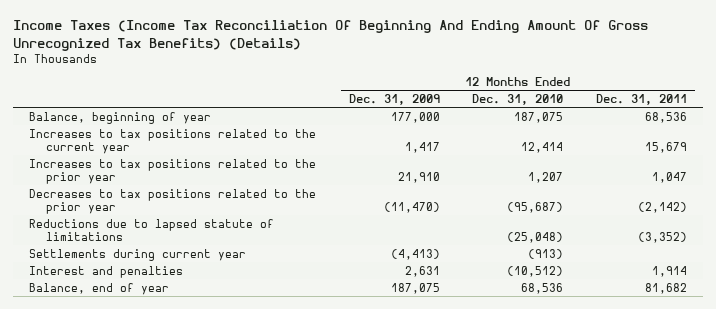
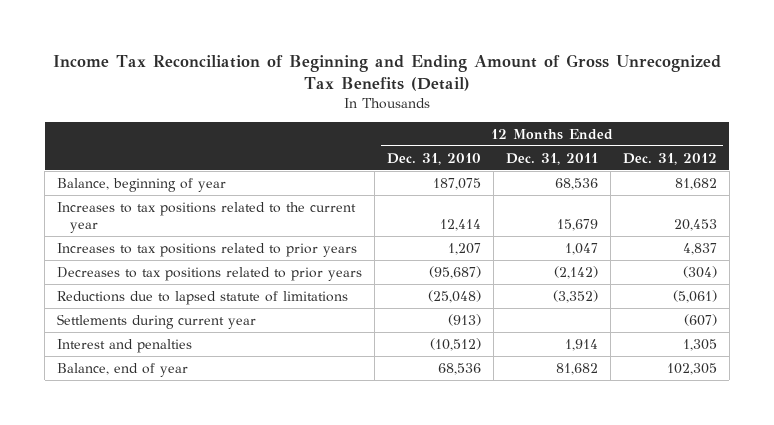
- Income Taxes (Income Tax Reconciliation Of Beginning And Ending Amount Of Gross Unrecognized Tax Benefits) (Details)
+ Income Tax Reconciliation of Beginning and Ending Amount of Gross Unrecognized Tax Benefits (Detail)
- | 12 Months Ended Dec. 31, 2009 | 12 Months Ended Dec. 31, 2010 | 12 Months Ended Dec. 31, 2011
+ | 12 Months Ended Dec. 31, 2010 | 12 Months Ended Dec. 31, 2011 | 12 Months Ended Dec. 31, 2012
- Increases to tax positions related to the prior year | 21,910 | 1,207 | 1,047
- Decreases to tax positions related to the prior year | (11,470) | (95,687) | (2,142)
+ Increases to tax positions related to prior years | 1,207 | 1,047 | 4,837
+ Decreases to tax positions related to prior years | (95,687) | (2,142) | (304)

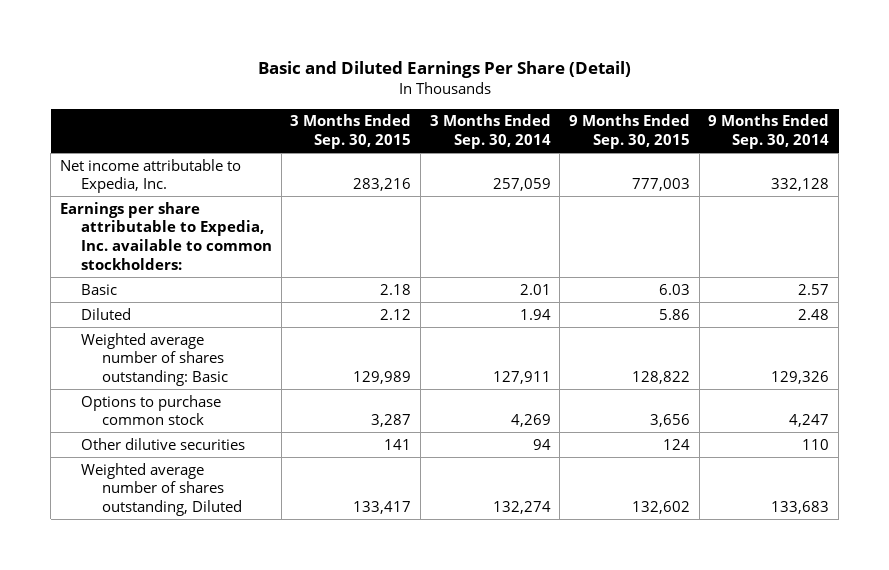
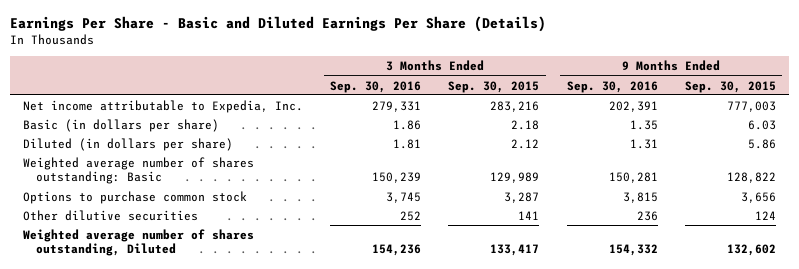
- Basic and Diluted Earnings Per Share (Detail)
+ Earnings Per Share - Basic and Diluted Earnings Per Share (Details)
- | 3 Months Ended Sep. 30, 2015 | 3 Months Ended Sep. 30, 2014 | 9 Months Ended Sep. 30, 2015 | 9 Months Ended Sep. 30, 2014
+ | 3 Months Ended Sep. 30, 2016 | 3 Months Ended Sep. 30, 2015 | 9 Months Ended Sep. 30, 2016 | 9 Months Ended Sep. 30, 2015
- Earnings per share attributable to Expedia, Inc. available to common stockholders:
- Basic | 2.18 | 2.01 | 6.03 | 2.57
- Diluted | 2.12 | 1.94 | 5.86 | 2.48
+ Basic (in dollars per share) | 1.86 | 2.18 | 1.35 | 6.03
+ Diluted (in dollars per share) | 1.81 | 2.12 | 1.31 | 5.86

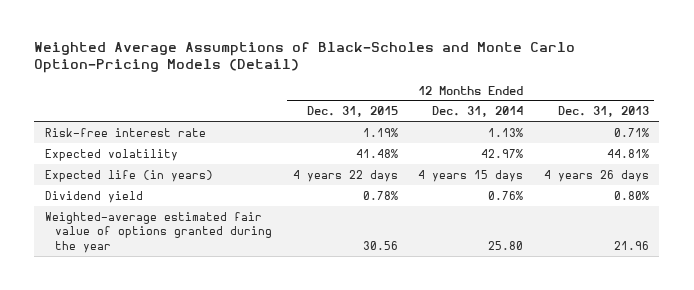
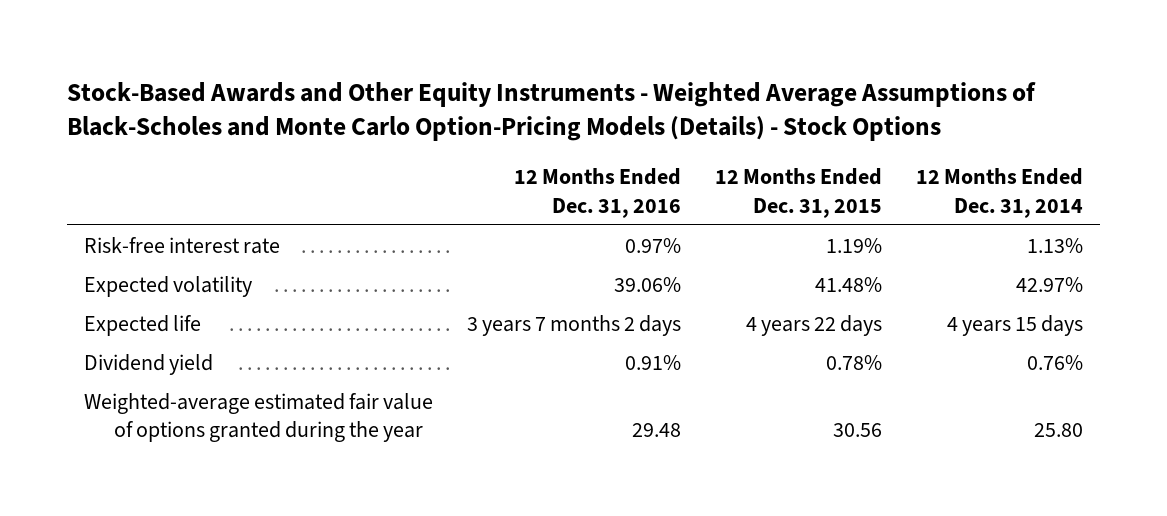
- Weighted Average Assumptions of Black-Scholes and Monte Carlo Option-Pricing Models (Detail)
+ Stock-Based Awards and Other Equity Instruments - Weighted Average Assumptions of Black-Scholes and Monte Carlo Option-Pricing Models (Details) - Stock Options
- | 12 Months Ended Dec. 31, 2015 | 12 Months Ended Dec. 31, 2014 | 12 Months Ended Dec. 31, 2013
+ | 12 Months Ended Dec. 31, 2016 | 12 Months Ended Dec. 31, 2015 | 12 Months Ended Dec. 31, 2014
- Expected life (in years) | 4 years 22 days | 4 years 15 days | 4 years 26 days
+ Expected life | 3 years 7 months 2 days | 4 years 22 days | 4 years 15 days

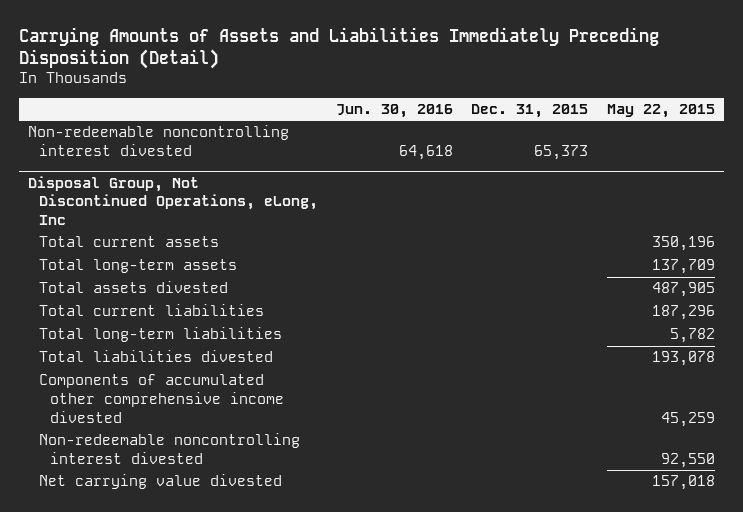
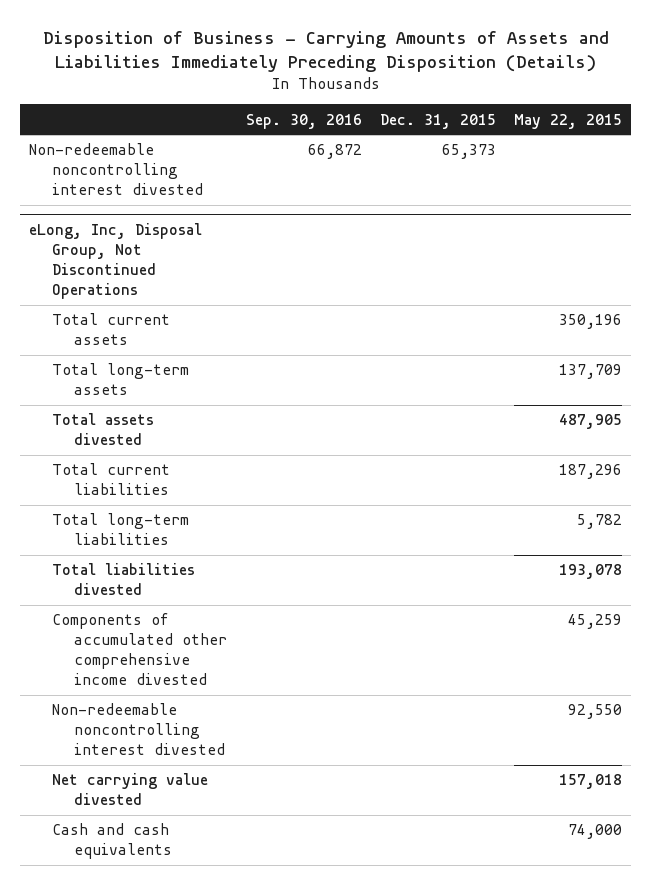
- Carrying Amounts of Assets and Liabilities Immediately Preceding Disposition (Detail)
+ Disposition of Business - Carrying Amounts of Assets and Liabilities Immediately Preceding Disposition (Details)
- | Jun. 30, 2016 | Dec. 31, 2015 | May 22, 2015
+ | Sep. 30, 2016 | Dec. 31, 2015 | May 22, 2015
- Disposal Group, Not Discontinued Operations, eLong, Inc
+ eLong, Inc, Disposal Group, Not Discontinued Operations
+ Cash and cash equivalents | | | 74,000

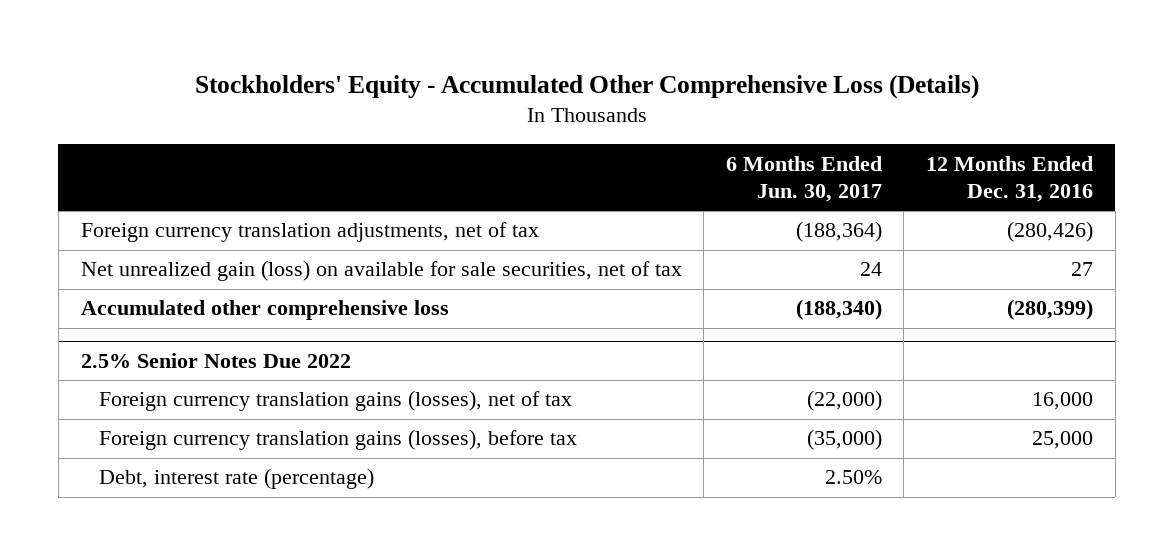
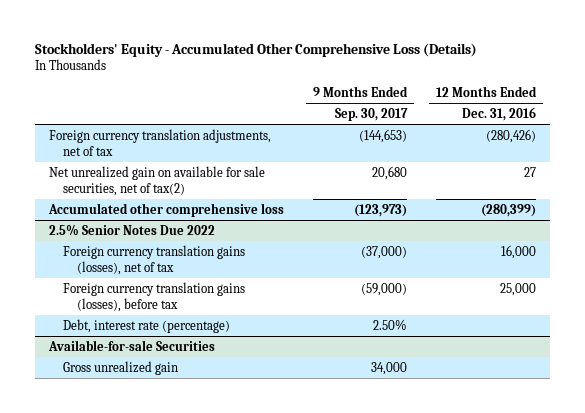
- | 6 Months Ended Jun. 30, 2017 | 12 Months Ended Dec. 31, 2016
+ | 9 Months Ended Sep. 30, 2017 | 12 Months Ended Dec. 31, 2016
- Net unrealized gain (loss) on available for sale securities, net of tax | 24 | 27
+ Net unrealized gain on available for sale securities, net of tax(2) | 20,680 | 27
+ Available-for-sale Securities
+ Gross unrealized gain | 34,000 |

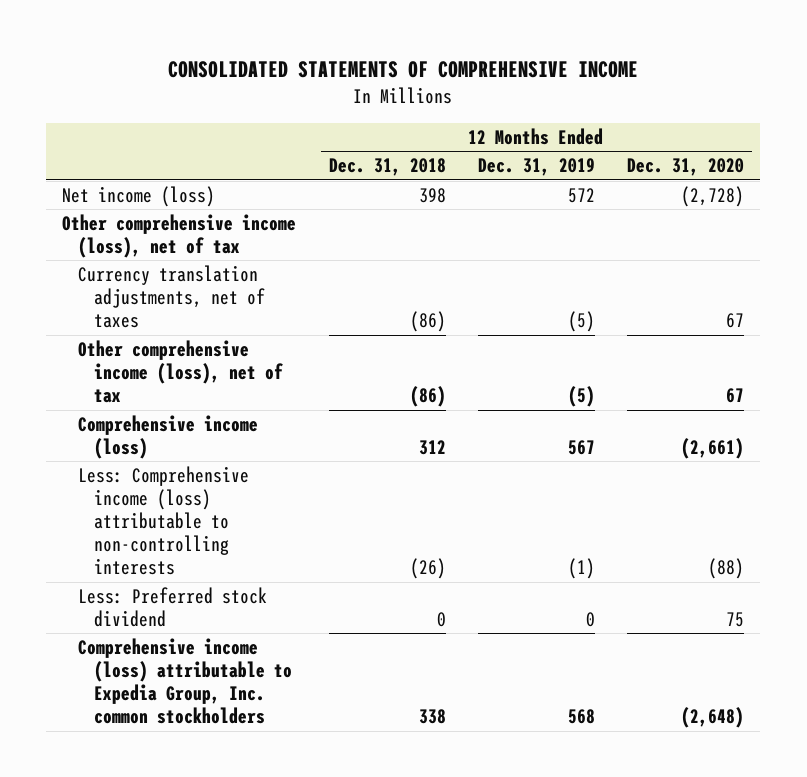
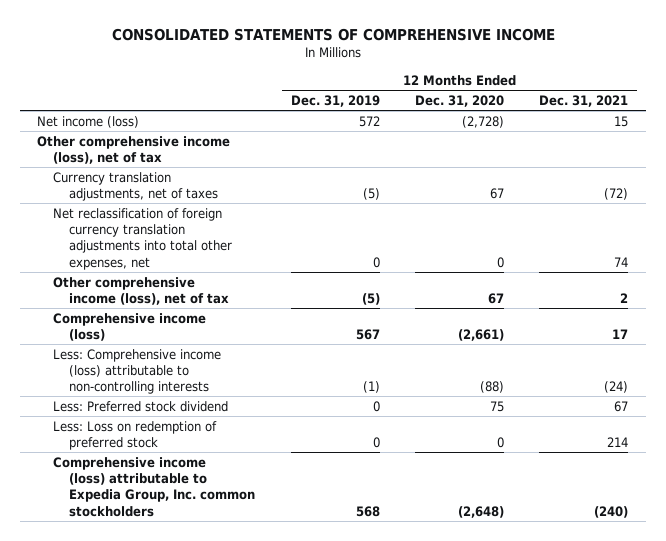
- | 12 Months Ended Dec. 31, 2018 | 12 Months Ended Dec. 31, 2019 | 12 Months Ended Dec. 31, 2020
+ | 12 Months Ended Dec. 31, 2019 | 12 Months Ended Dec. 31, 2020 | 12 Months Ended Dec. 31, 2021
+ Net reclassification of foreign currency translation adjustments into total other expenses, net | 0 | 0 | 74
+ Less: Loss on redemption of preferred stock | 0 | 0 | 214

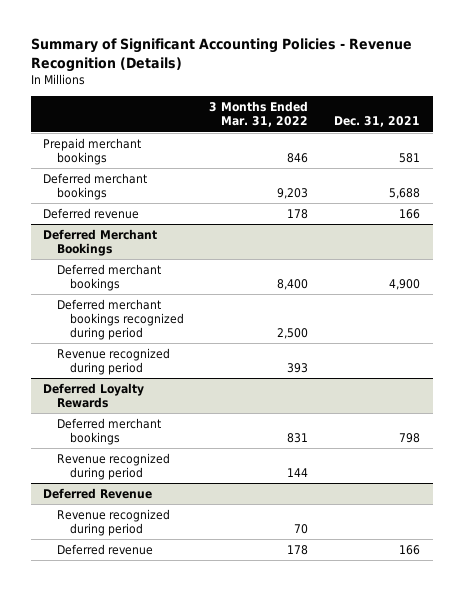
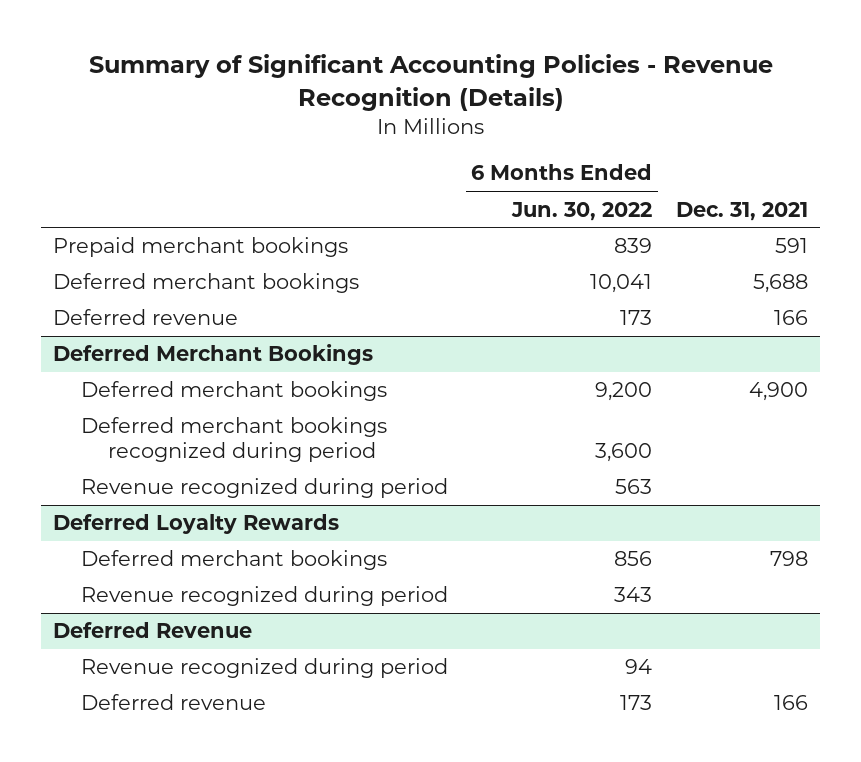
- | 3 Months Ended Mar. 31, 2022 | Dec. 31, 2021
+ | 6 Months Ended Jun. 30, 2022 | Dec. 31, 2021
- Prepaid merchant bookings | 846 | 581
+ Prepaid merchant bookings | 839 | 591

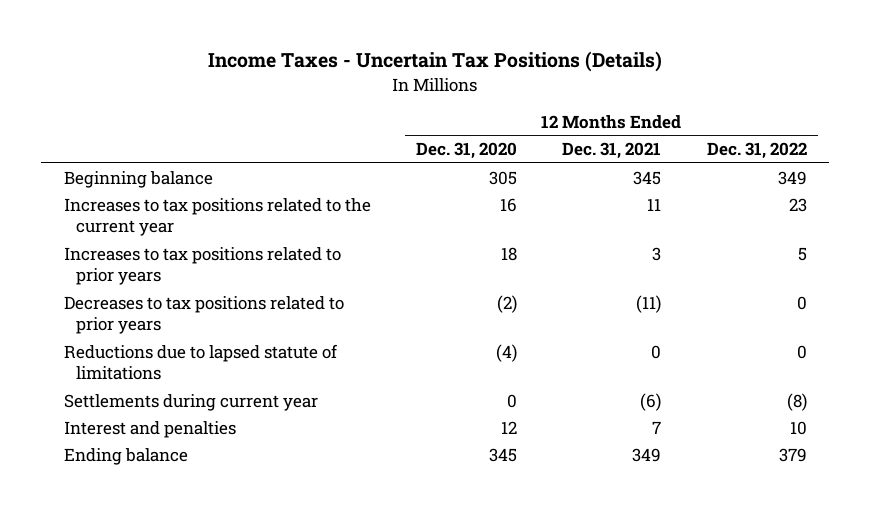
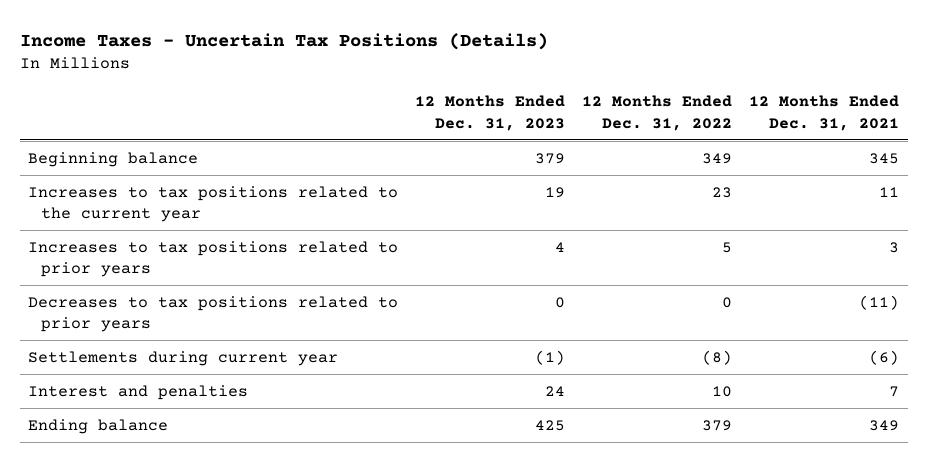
- | 12 Months Ended Dec. 31, 2020 | 12 Months Ended Dec. 31, 2021 | 12 Months Ended Dec. 31, 2022
+ | 12 Months Ended Dec. 31, 2023 | 12 Months Ended Dec. 31, 2022 | 12 Months Ended Dec. 31, 2021
- Reductions due to lapsed statute of limitations | (4) | 0 | 0

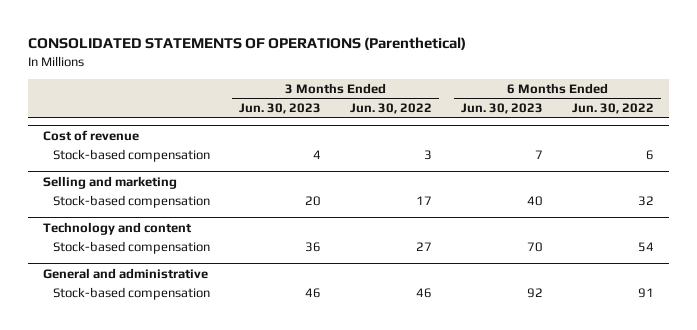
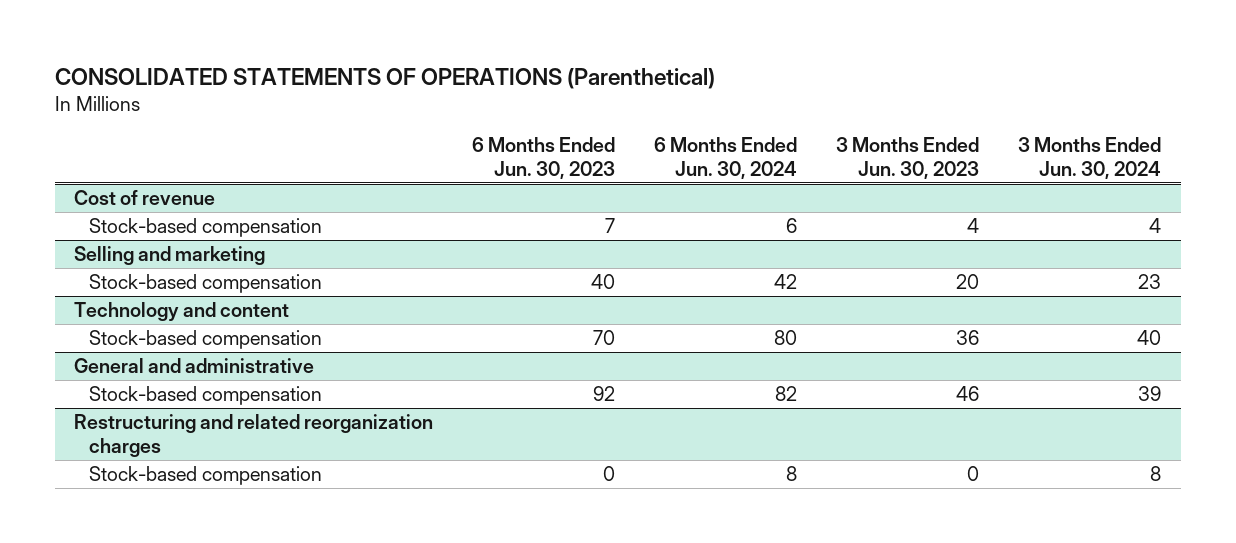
- | 3 Months Ended Jun. 30, 2023 | 3 Months Ended Jun. 30, 2022 | 6 Months Ended Jun. 30, 2023 | 6 Months Ended Jun. 30, 2022
+ | 6 Months Ended Jun. 30, 2023 | 6 Months Ended Jun. 30, 2024 | 3 Months Ended Jun. 30, 2023 | 3 Months Ended Jun. 30, 2024
+ Restructuring and related reorganization charges
+ Stock-based compensation | 0 | 8 | 0 | 8

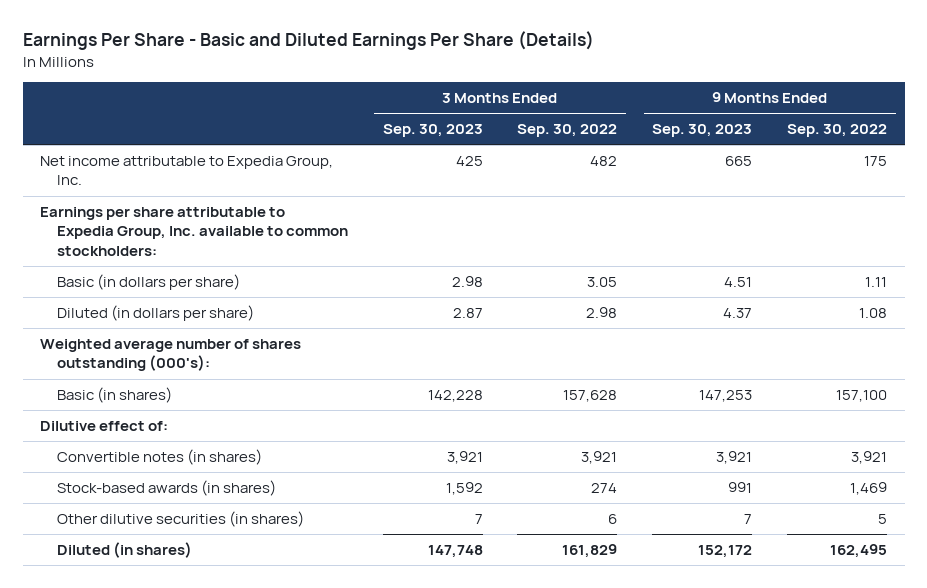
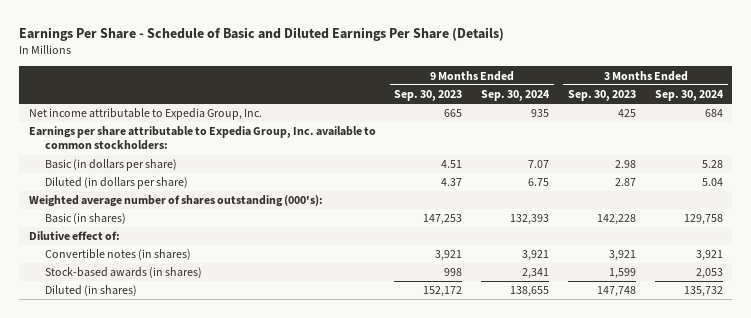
- Earnings Per Share - Basic and Diluted Earnings Per Share (Details)
+ Earnings Per Share - Schedule of Basic and Diluted Earnings Per Share (Details)
- | 3 Months Ended Sep. 30, 2023 | 3 Months Ended Sep. 30, 2022 | 9 Months Ended Sep. 30, 2023 | 9 Months Ended Sep. 30, 2022
+ | 9 Months Ended Sep. 30, 2023 | 9 Months Ended Sep. 30, 2024 | 3 Months Ended Sep. 30, 2023 | 3 Months Ended Sep. 30, 2024
- Stock-based awards (in shares) | 1,592 | 274 | 991 | 1,469
- Other dilutive securities (in shares) | 7 | 6 | 7 | 5
+ Stock-based awards (in shares) | 998 | 2,341 | 1,599 | 2,053

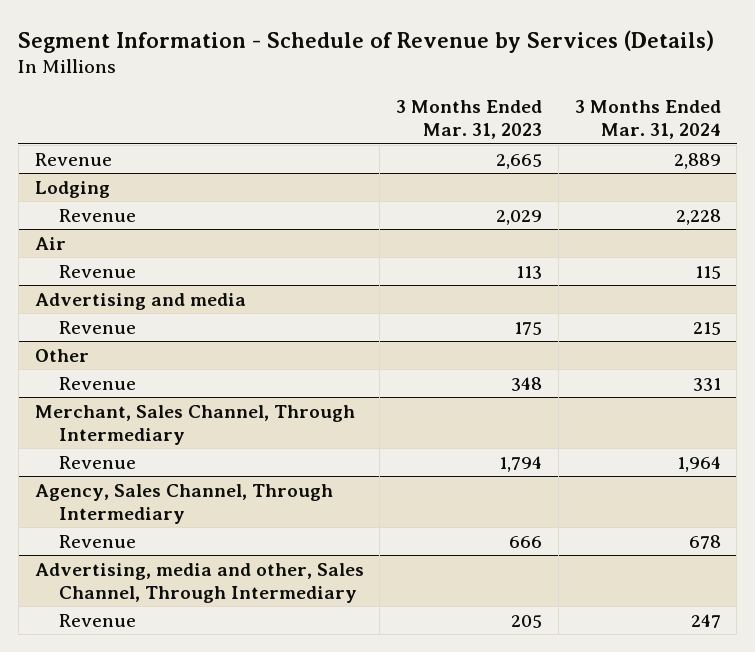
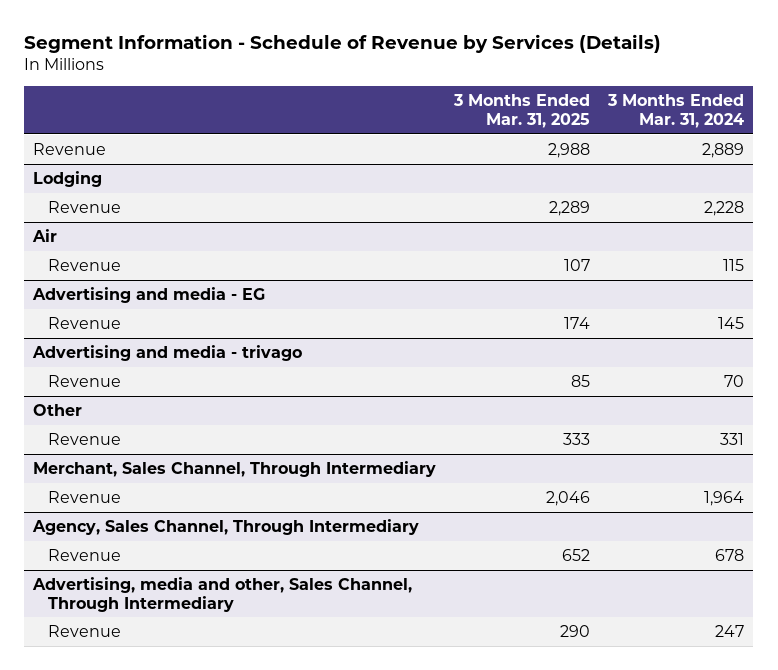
- | 3 Months Ended Mar. 31, 2023 | 3 Months Ended Mar. 31, 2024
+ | 3 Months Ended Mar. 31, 2025 | 3 Months Ended Mar. 31, 2024
- Advertising and media
- Revenue | 175 | 215
+ Advertising and media - EG
+ Revenue | 174 | 145
+ Advertising and media - trivago
+ Revenue | 85 | 70

